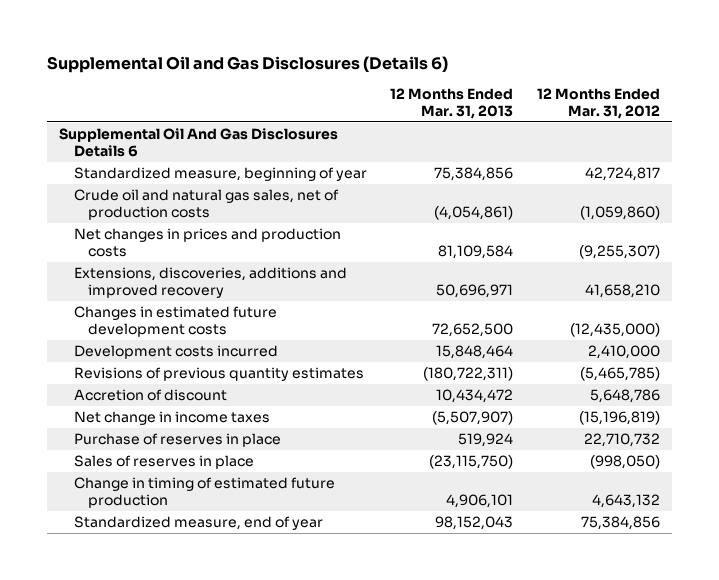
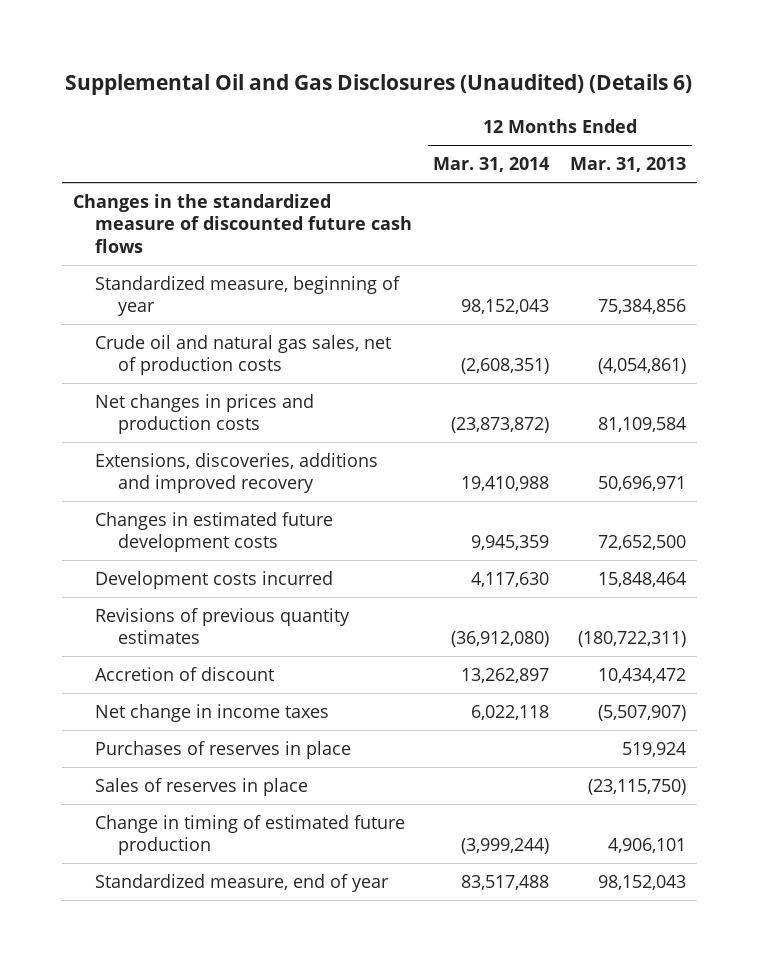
- Supplemental Oil and Gas Disclosures (Details 6)
+ Supplemental Oil and Gas Disclosures (Unaudited) (Details 6)
- | 12 Months Ended Mar. 31, 2013 | 12 Months Ended Mar. 31, 2012
+ | 12 Months Ended Mar. 31, 2014 | 12 Months Ended Mar. 31, 2013
- Supplemental Oil And Gas Disclosures Details 6
+ Changes in the standardized measure of discounted future cash flows
- Purchase of reserves in place | 519,924 | 22,710,732
+ Purchases of reserves in place | | 519,924

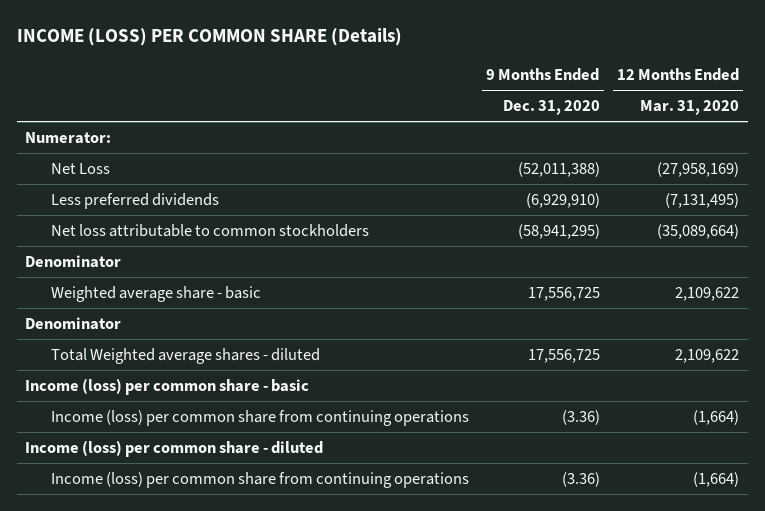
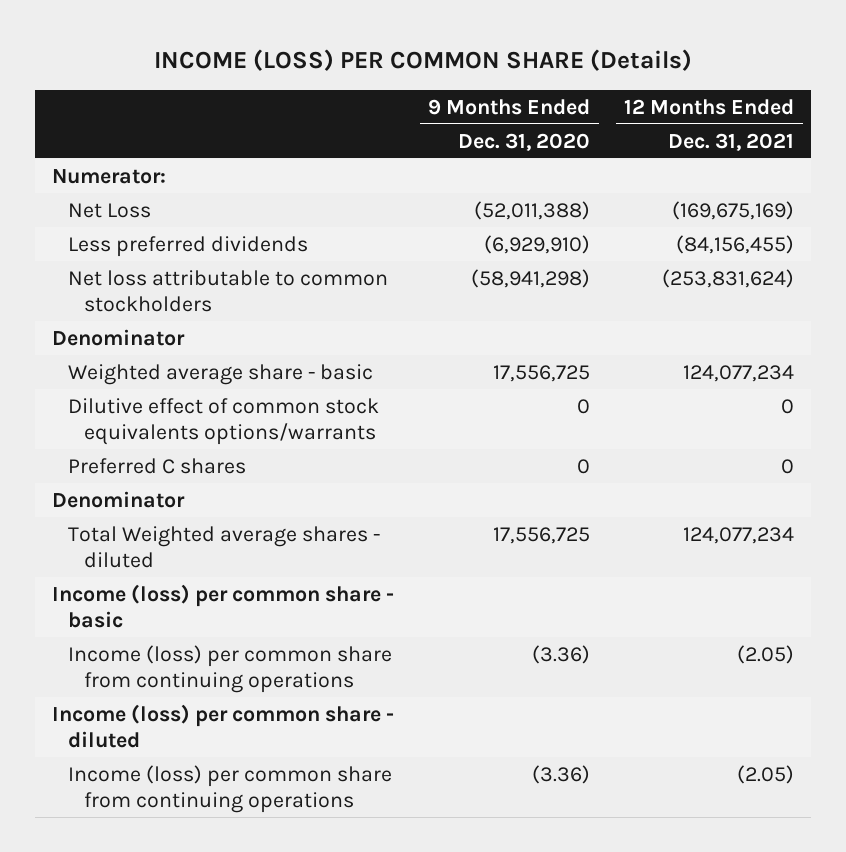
- | 9 Months Ended Dec. 31, 2020 | 12 Months Ended Mar. 31, 2020
+ | 9 Months Ended Dec. 31, 2020 | 12 Months Ended Dec. 31, 2021
- Net loss attributable to common stockholders | (58,941,295) | (35,089,664)
+ Net loss attributable to common stockholders | (58,941,298) | (253,831,624)
+ Dilutive effect of common stock equivalents options/warrants | 0 | 0
+ Preferred C shares | 0 | 0

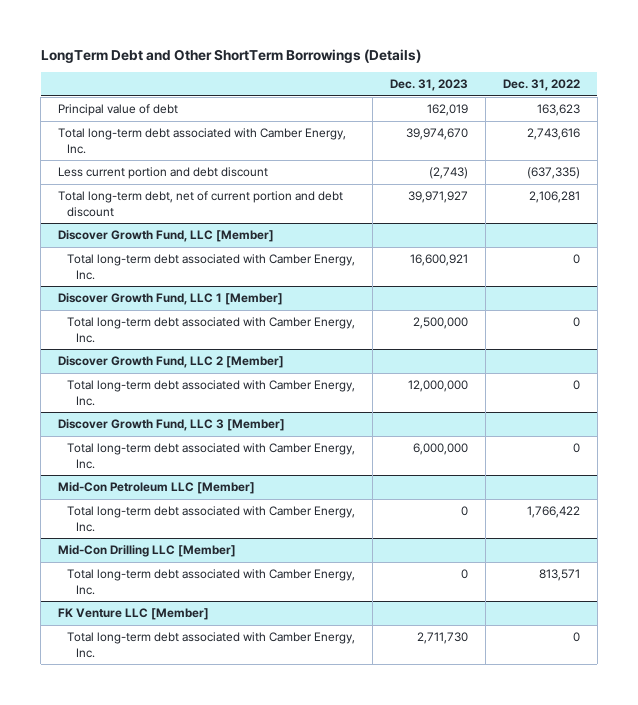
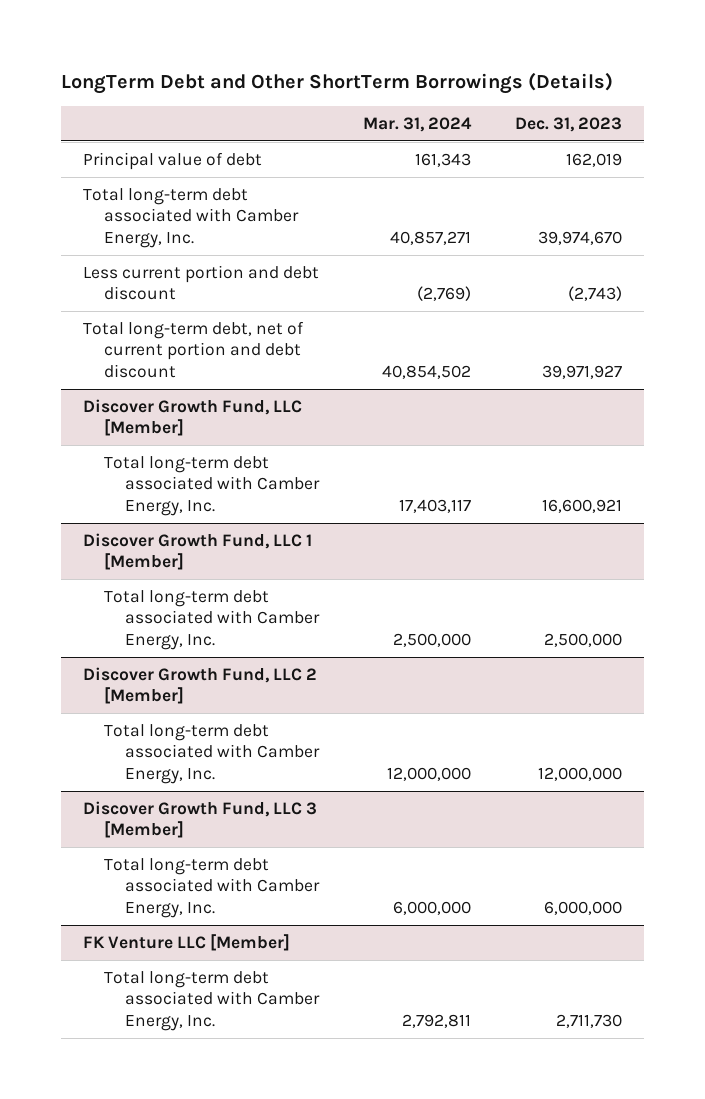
- | Dec. 31, 2023 | Dec. 31, 2022
+ | Mar. 31, 2024 | Dec. 31, 2023
- Mid-Con Petroleum LLC [Member]
- Total long-term debt associated with Camber Energy, Inc. | 0 | 1,766,422
- Mid-Con Drilling LLC [Member]
- Total long-term debt associated with Camber Energy, Inc. | 0 | 813,571

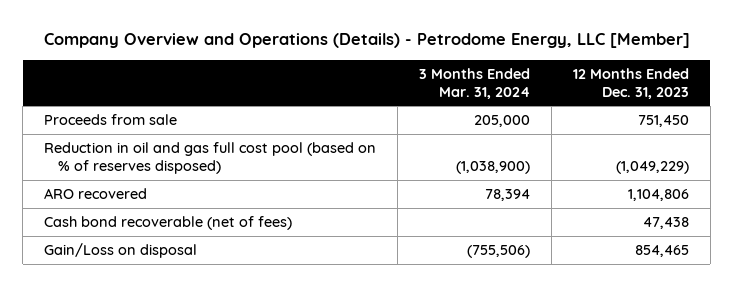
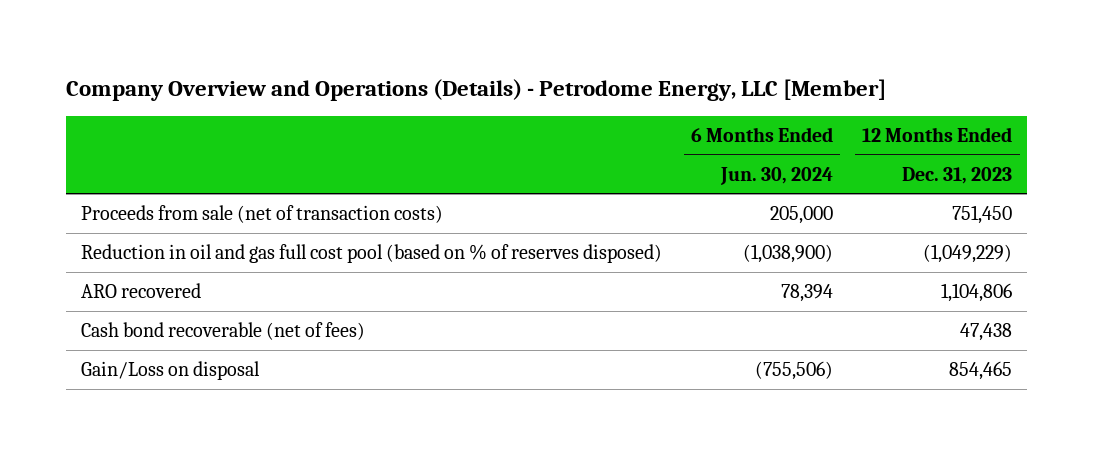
- | 3 Months Ended Mar. 31, 2024 | 12 Months Ended Dec. 31, 2023
+ | 6 Months Ended Jun. 30, 2024 | 12 Months Ended Dec. 31, 2023
- Proceeds from sale | 205,000 | 751,450
+ Proceeds from sale (net of transaction costs) | 205,000 | 751,450

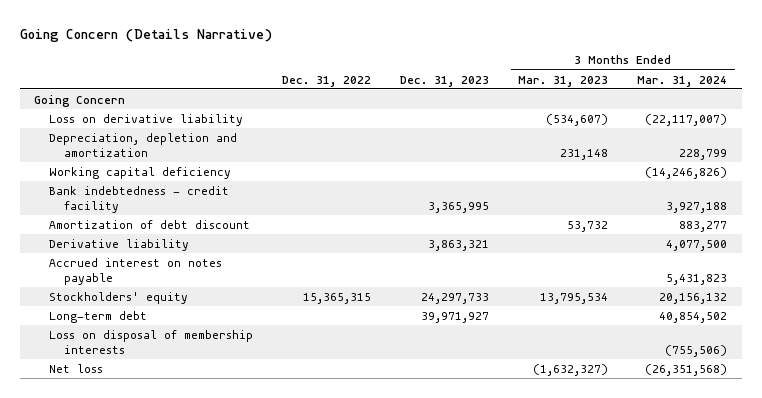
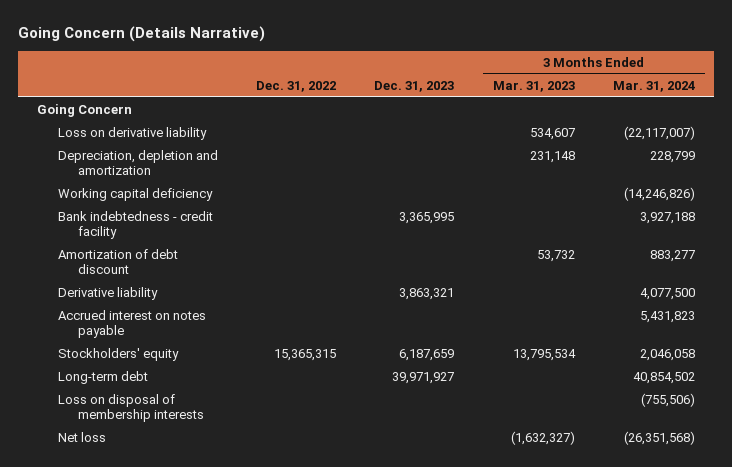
- Loss on derivative liability | | | (534,607) | (22,117,007)
+ Loss on derivative liability | | | 534,607 | (22,117,007)
- Stockholders' equity | 15,365,315 | 24,297,733 | 13,795,534 | 20,156,132
+ Stockholders' equity | 15,365,315 | 6,187,659 | 13,795,534 | 2,046,058

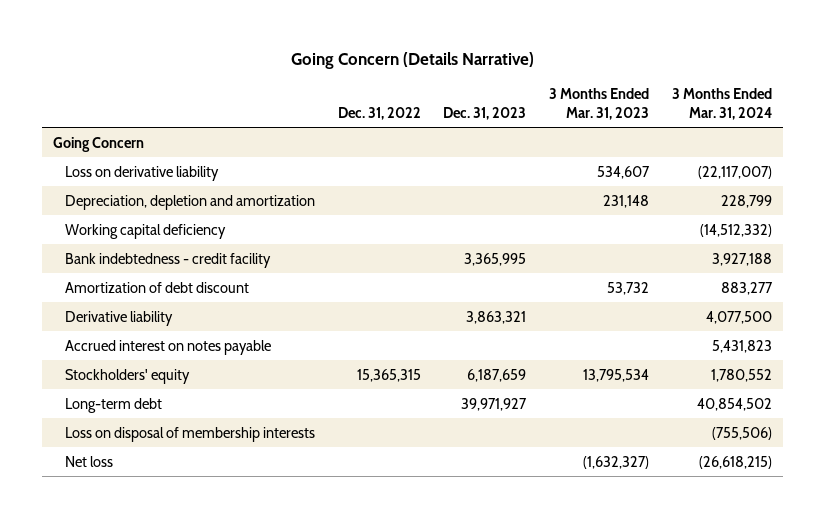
- Working capital deficiency | | | | (14,246,826)
+ Working capital deficiency | | | | (14,512,332)
- Stockholders' equity | 15,365,315 | 6,187,659 | 13,795,534 | 2,046,058
+ Stockholders' equity | 15,365,315 | 6,187,659 | 13,795,534 | 1,780,552
- Net loss | | | (1,632,327) | (26,351,568)
+ Net loss | | | (1,632,327) | (26,618,215)

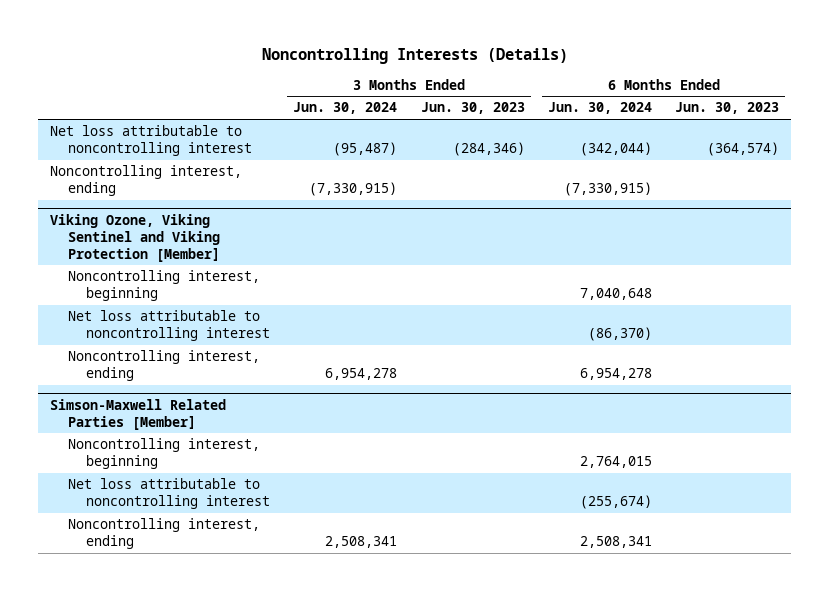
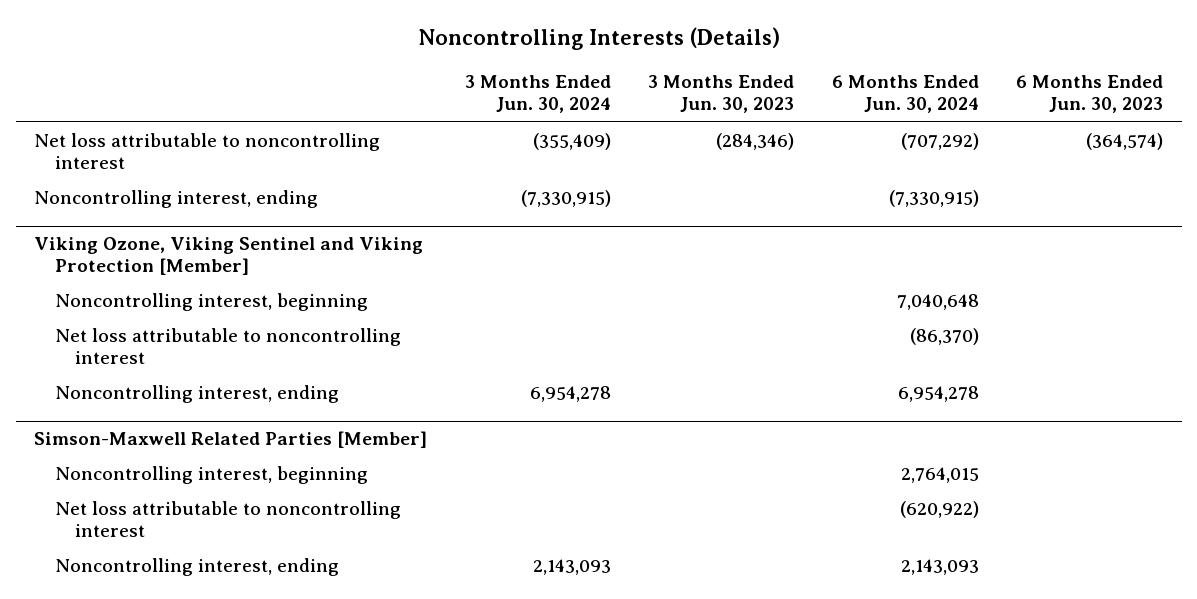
- Net loss attributable to noncontrolling interest | (95,487) | (284,346) | (342,044) | (364,574)
+ Net loss attributable to noncontrolling interest | (355,409) | (284,346) | (707,292) | (364,574)
@ Simson-Maxwell Related Parties [Member]
- Net loss attributable to noncontrolling interest | | | (255,674) |
- Noncontrolling interest, ending | 2,508,341 | | 2,508,341 |
+ Net loss attributable to noncontrolling interest | | | (620,922) |
+ Noncontrolling interest, ending | 2,143,093 | | 2,143,093 |

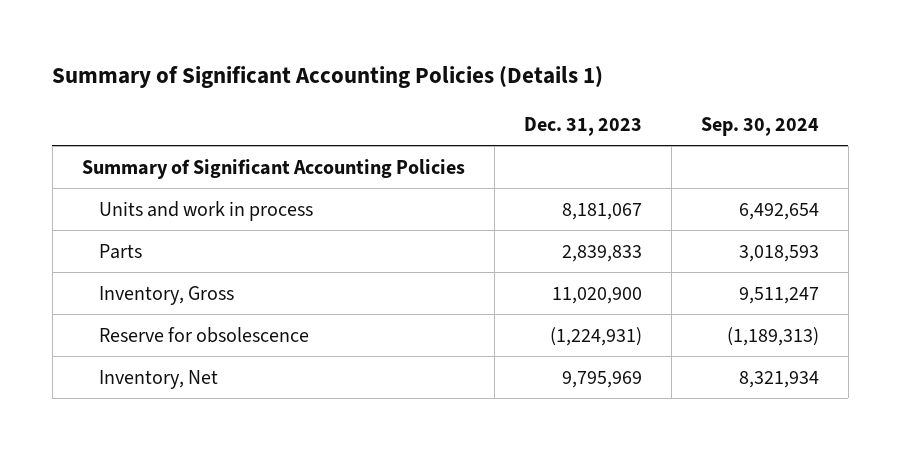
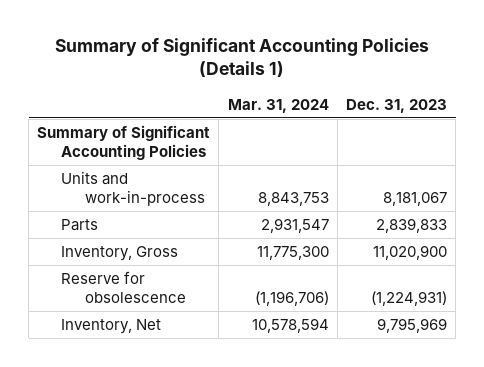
- | Dec. 31, 2023 | Sep. 30, 2024
+ | Mar. 31, 2024 | Dec. 31, 2023
- Units and work in process | 8,181,067 | 6,492,654
+ Units and work-in-process | 8,843,753 | 8,181,067

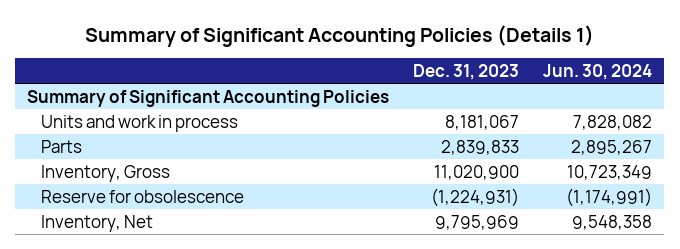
- | Mar. 31, 2024 | Dec. 31, 2023
+ | Dec. 31, 2023 | Jun. 30, 2024
- Units and work-in-process | 8,843,753 | 8,181,067
+ Units and work in process | 8,181,067 | 7,828,082

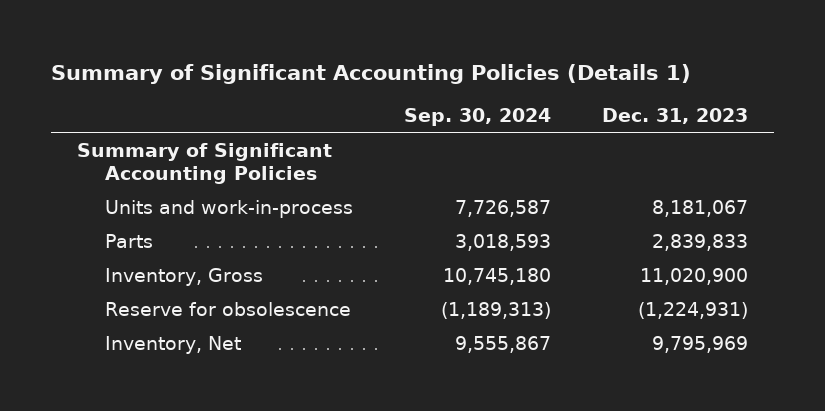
- | Dec. 31, 2023 | Jun. 30, 2024
+ | Sep. 30, 2024 | Dec. 31, 2023
- Units and work in process | 8,181,067 | 7,828,082
+ Units and work-in-process | 7,726,587 | 8,181,067

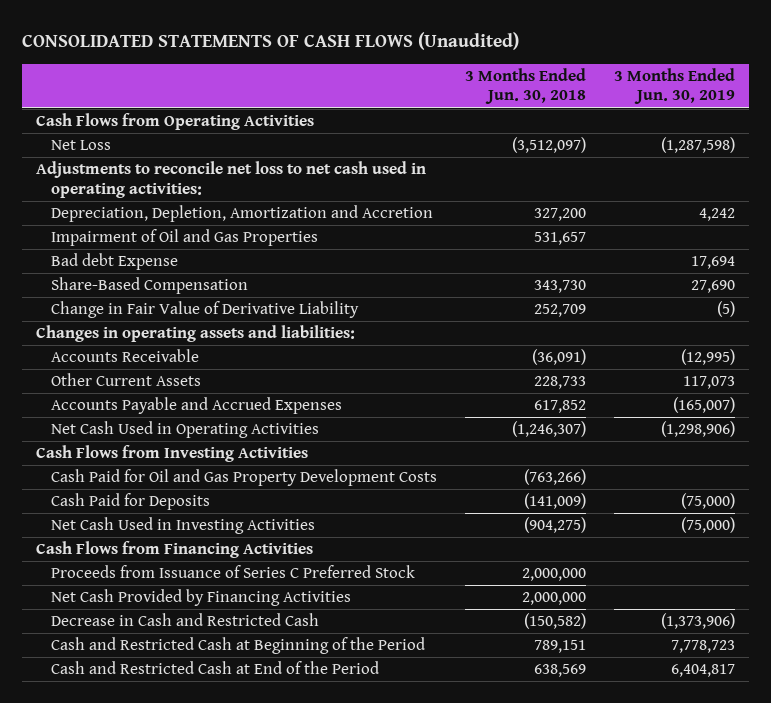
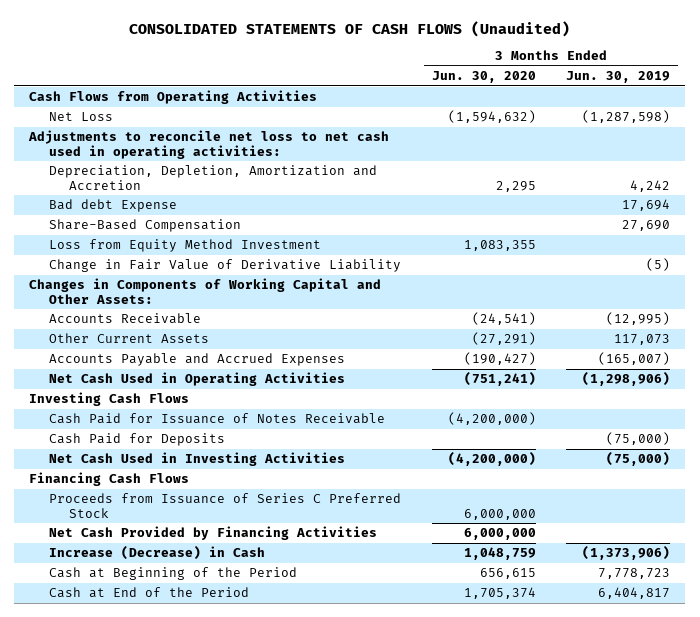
- | 3 Months Ended Jun. 30, 2018 | 3 Months Ended Jun. 30, 2019
+ | 3 Months Ended Jun. 30, 2020 | 3 Months Ended Jun. 30, 2019
- Impairment of Oil and Gas Properties | 531,657 |
+ Loss from Equity Method Investment | 1,083,355 |
- Changes in operating assets and liabilities:
+ Changes in Components of Working Capital and Other Assets:
- Cash Flows from Investing Activities
- Cash Paid for Oil and Gas Property Development Costs | (763,266) |
+ Investing Cash Flows
+ Cash Paid for Issuance of Notes Receivable | (4,200,000) |
- Cash Flows from Financing Activities
+ Financing Cash Flows
- Decrease in Cash and Restricted Cash | (150,582) | (1,373,906)
- Cash and Restricted Cash at Beginning of the Period | 789,151 | 7,778,723
- Cash and Restricted Cash at End of the Period | 638,569 | 6,404,817
+ Increase (Decrease) in Cash | 1,048,759 | (1,373,906)
+ Cash at Beginning of the Period | 656,615 | 7,778,723
+ Cash at End of the Period | 1,705,374 | 6,404,817

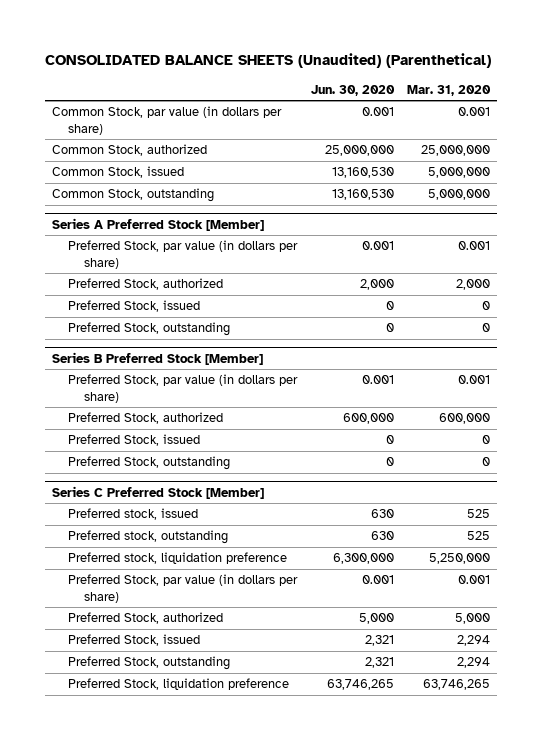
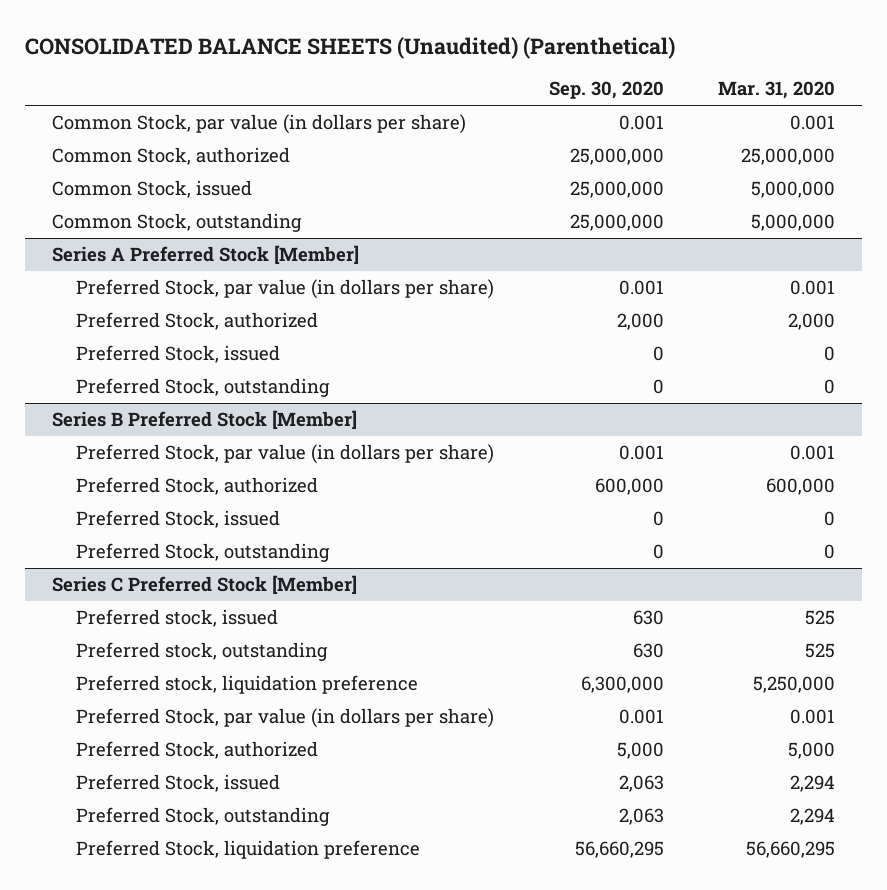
- | Jun. 30, 2020 | Mar. 31, 2020
+ | Sep. 30, 2020 | Mar. 31, 2020
@ Series C Preferred Stock [Member]
- Preferred Stock, liquidation preference | 63,746,265 | 63,746,265
+ Preferred Stock, liquidation preference | 56,660,295 | 56,660,295

